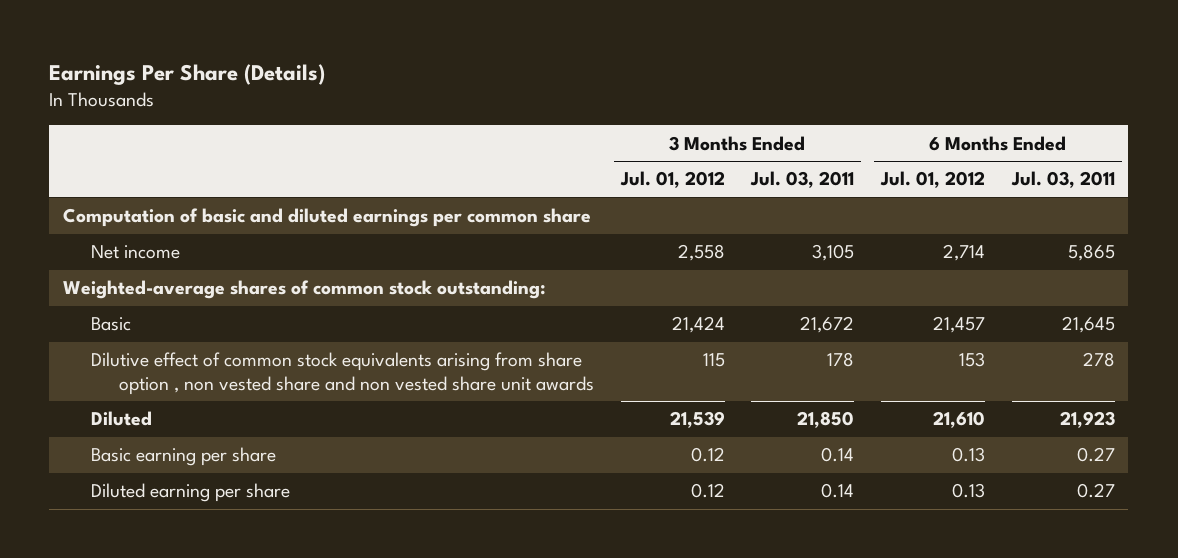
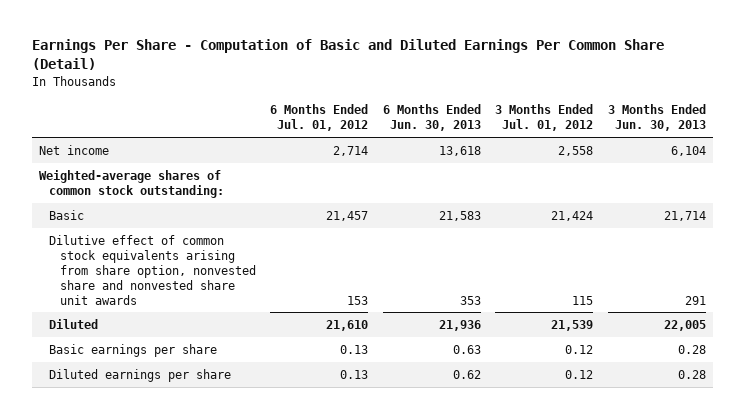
- Earnings Per Share (Details)
+ Earnings Per Share - Computation of Basic and Diluted Earnings Per Common Share (Detail)
- | 3 Months Ended Jul. 01, 2012 | 3 Months Ended Jul. 03, 2011 | 6 Months Ended Jul. 01, 2012 | 6 Months Ended Jul. 03, 2011
+ | 6 Months Ended Jul. 01, 2012 | 6 Months Ended Jun. 30, 2013 | 3 Months Ended Jul. 01, 2012 | 3 Months Ended Jun. 30, 2013
- Computation of basic and diluted earnings per common share
- Dilutive effect of common stock equivalents arising from share option , non vested share and non vested share unit awards | 115 | 178 | 153 | 278
+ Dilutive effect of common stock equivalents arising from share option, nonvested share and nonvested share unit awards | 153 | 353 | 115 | 291
- Basic earning per share | 0.12 | 0.14 | 0.13 | 0.27
- Diluted earning per share | 0.12 | 0.14 | 0.13 | 0.27
+ Basic earnings per share | 0.13 | 0.63 | 0.12 | 0.28
+ Diluted earnings per share | 0.13 | 0.62 | 0.12 | 0.28

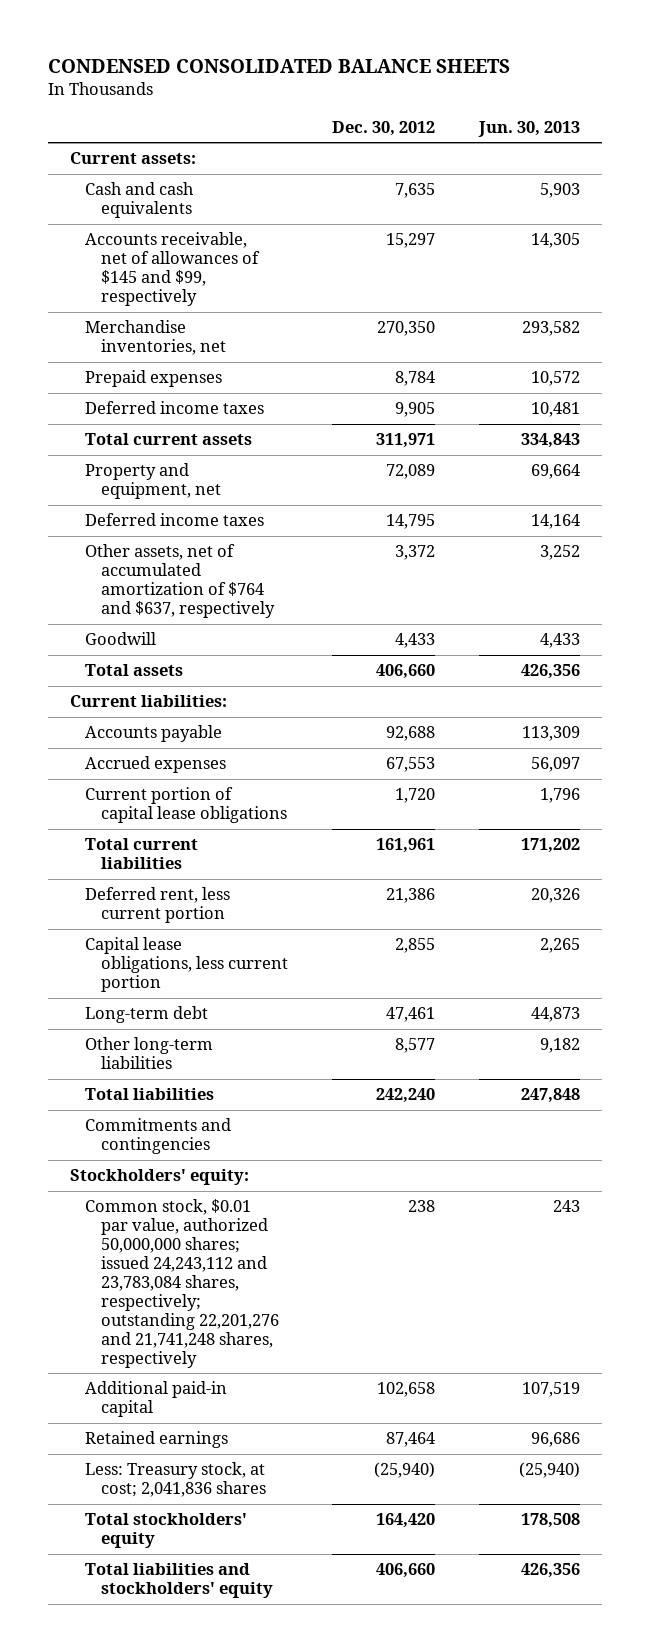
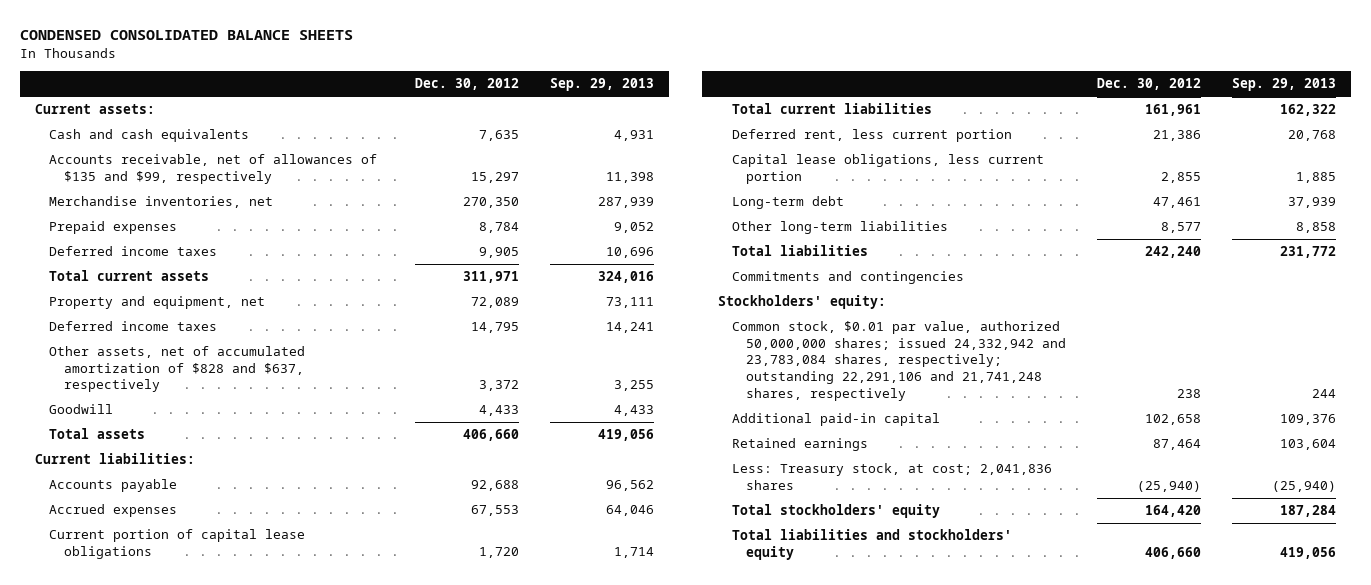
- | Dec. 30, 2012 | Jun. 30, 2013
+ | Dec. 30, 2012 | Sep. 29, 2013
- Accounts receivable, net of allowances of $145 and $99, respectively | 15,297 | 14,305
+ Accounts receivable, net of allowances of $135 and $99, respectively | 15,297 | 11,398
- Other assets, net of accumulated amortization of $764 and $637, respectively | 3,372 | 3,252
+ Other assets, net of accumulated amortization of $828 and $637, respectively | 3,372 | 3,255
- Common stock, $0.01 par value, authorized 50,000,000 shares; issued 24,243,112 and 23,783,084 shares, respectively; outstanding 22,201,276 and 21,741,248 shares, respectively | 238 | 243
+ Common stock, $0.01 par value, authorized 50,000,000 shares; issued 24,332,942 and 23,783,084 shares, respectively; outstanding 22,291,106 and 21,741,248 shares, respectively | 238 | 244

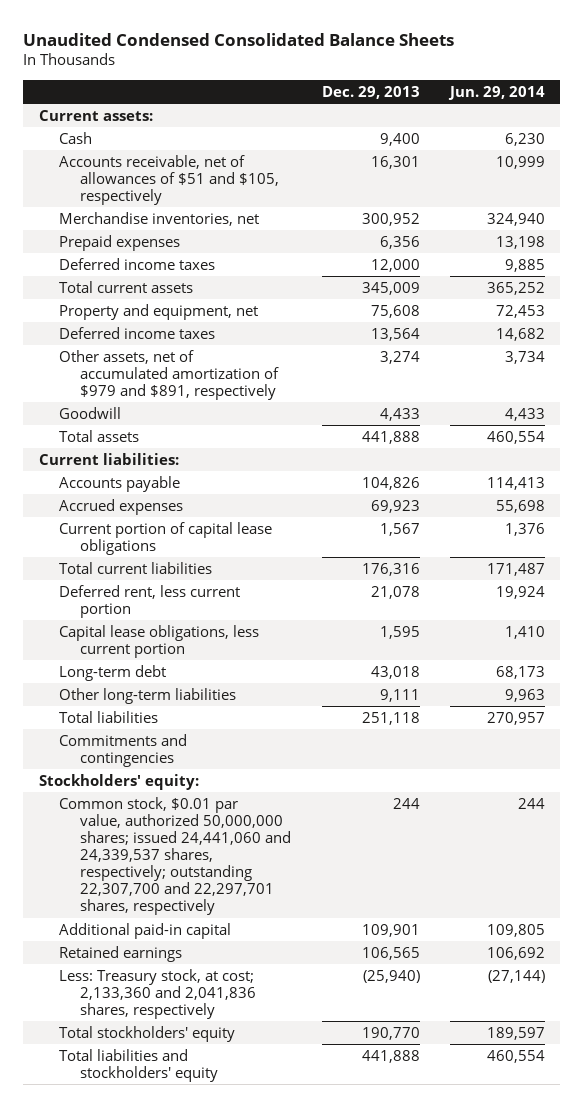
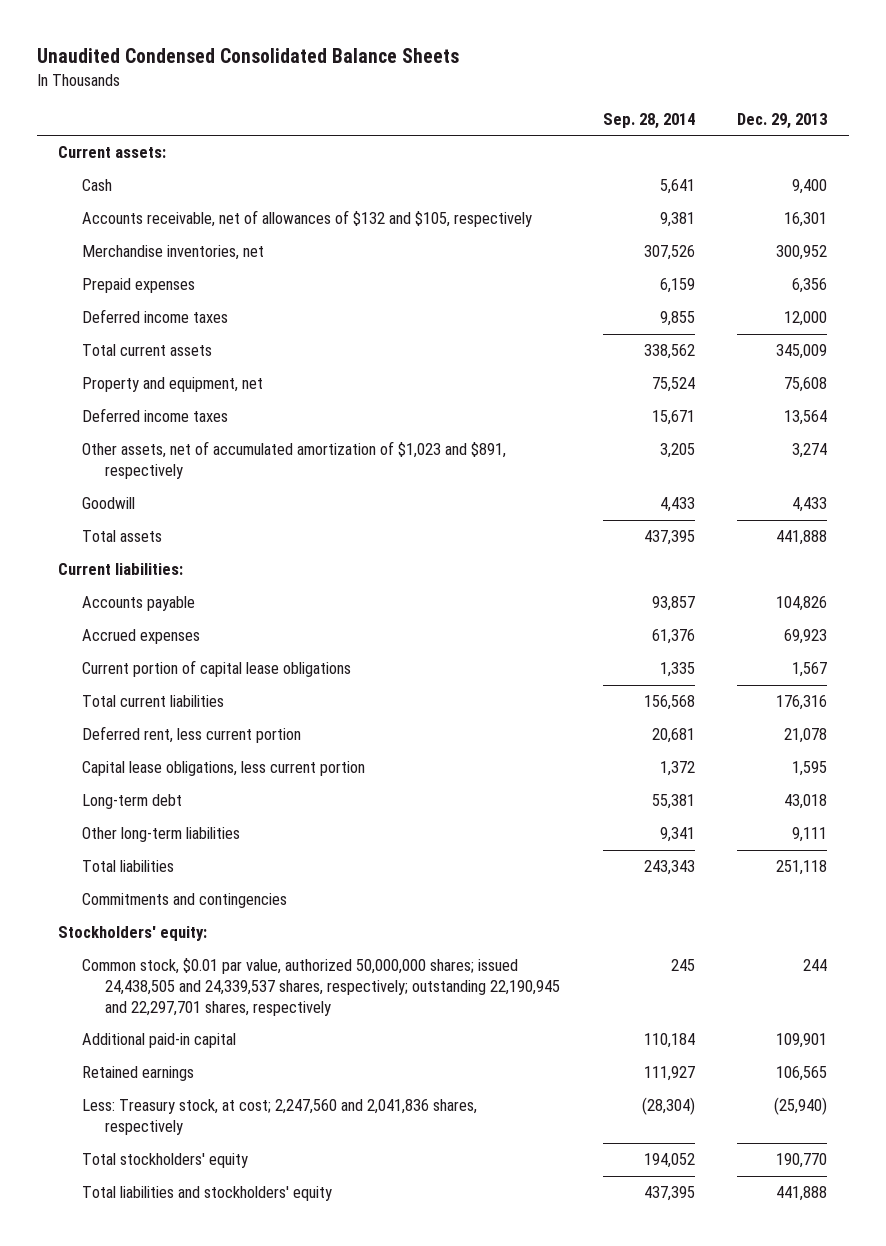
- | Dec. 29, 2013 | Jun. 29, 2014
+ | Sep. 28, 2014 | Dec. 29, 2013
- Accounts receivable, net of allowances of $51 and $105, respectively | 16,301 | 10,999
+ Accounts receivable, net of allowances of $132 and $105, respectively | 9,381 | 16,301
- Other assets, net of accumulated amortization of $979 and $891, respectively | 3,274 | 3,734
+ Other assets, net of accumulated amortization of $1,023 and $891, respectively | 3,205 | 3,274
- Common stock, $0.01 par value, authorized 50,000,000 shares; issued 24,441,060 and 24,339,537 shares, respectively; outstanding 22,307,700 and 22,297,701 shares, respectively | 244 | 244
+ Common stock, $0.01 par value, authorized 50,000,000 shares; issued 24,438,505 and 24,339,537 shares, respectively; outstanding 22,190,945 and 22,297,701 shares, respectively | 245 | 244
- Less: Treasury stock, at cost; 2,133,360 and 2,041,836 shares, respectively | (25,940) | (27,144)
+ Less: Treasury stock, at cost; 2,247,560 and 2,041,836 shares, respectively | (28,304) | (25,940)

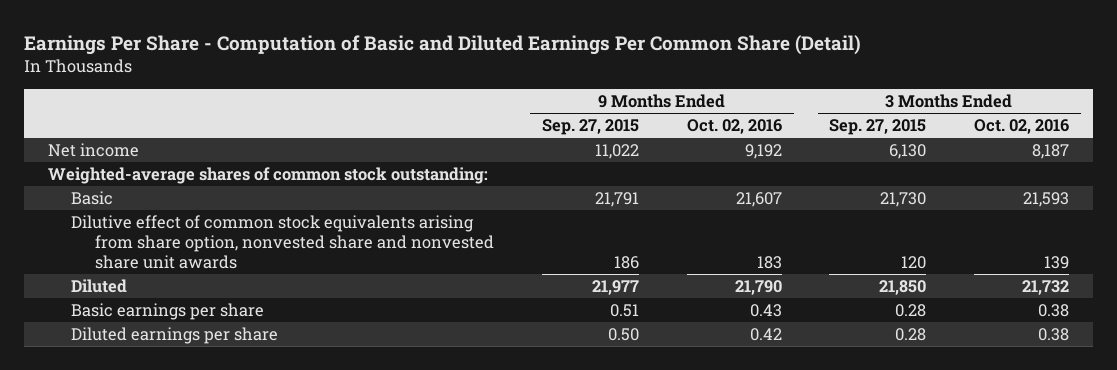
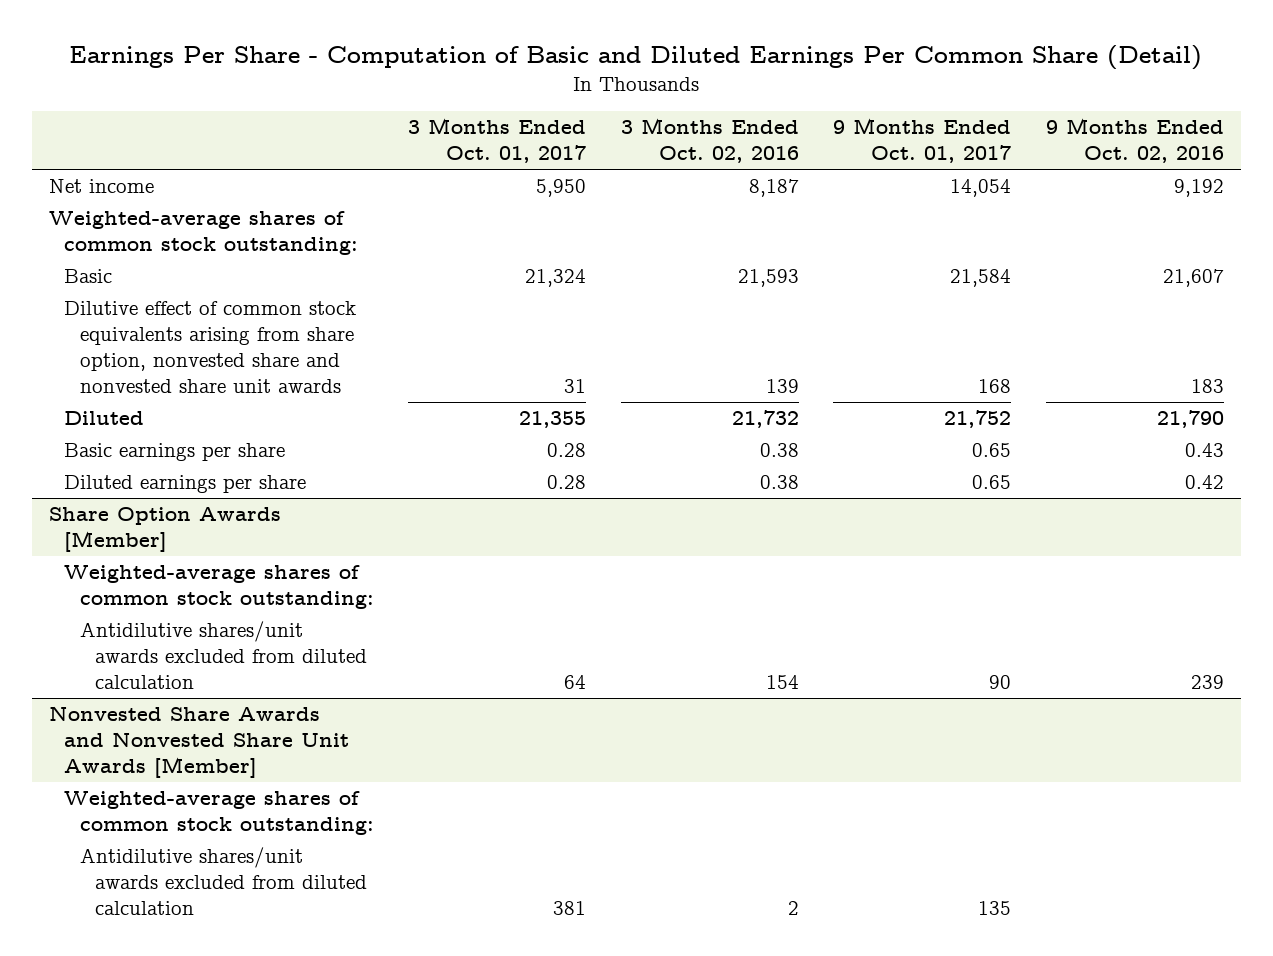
- | 9 Months Ended Sep. 27, 2015 | 9 Months Ended Oct. 02, 2016 | 3 Months Ended Sep. 27, 2015 | 3 Months Ended Oct. 02, 2016
+ | 3 Months Ended Oct. 01, 2017 | 3 Months Ended Oct. 02, 2016 | 9 Months Ended Oct. 01, 2017 | 9 Months Ended Oct. 02, 2016
+ Share Option Awards [Member]
+ Weighted-average shares of common stock outstanding:
+ Antidilutive shares/unit awards excluded from diluted calculation | 64 | 154 | 90 | 239
+ Nonvested Share Awards and Nonvested Share Unit Awards [Member]
+ Weighted-average shares of common stock outstanding:
+ Antidilutive shares/unit awards excluded from diluted calculation | 381 | 2 | 135 |

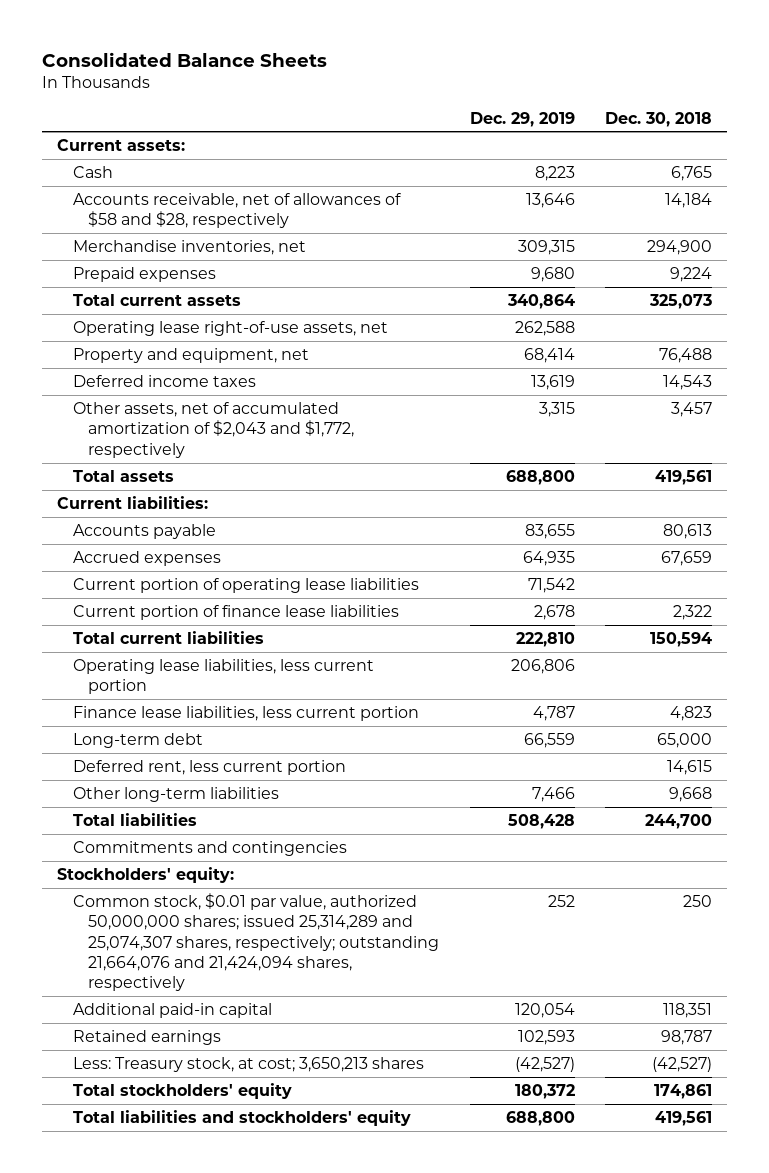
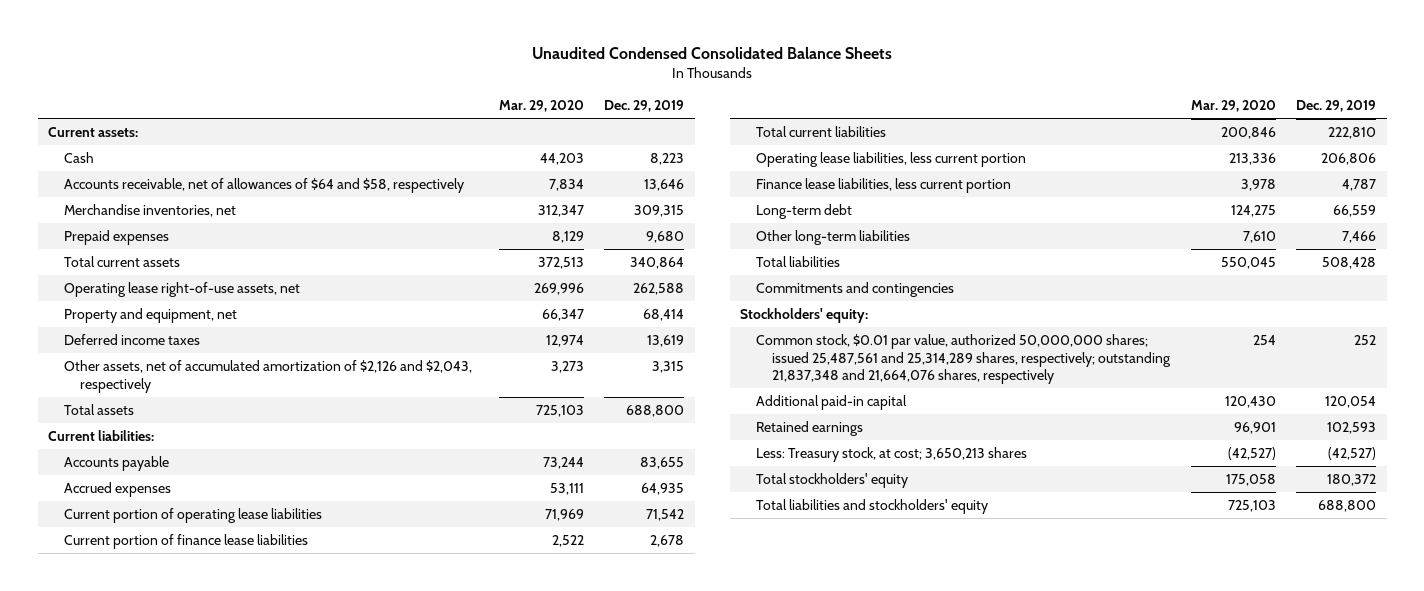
- Consolidated Balance Sheets
+ Unaudited Condensed Consolidated Balance Sheets
- | Dec. 29, 2019 | Dec. 30, 2018
+ | Mar. 29, 2020 | Dec. 29, 2019
- Accounts receivable, net of allowances of $58 and $28, respectively | 13,646 | 14,184
+ Accounts receivable, net of allowances of $64 and $58, respectively | 7,834 | 13,646
- Other assets, net of accumulated amortization of $2,043 and $1,772, respectively | 3,315 | 3,457
+ Other assets, net of accumulated amortization of $2,126 and $2,043, respectively | 3,273 | 3,315
- Deferred rent, less current portion | | 14,615
- Common stock, $0.01 par value, authorized 50,000,000 shares; issued 25,314,289 and 25,074,307 shares, respectively; outstanding 21,664,076 and 21,424,094 shares, respectively | 252 | 250
+ Common stock, $0.01 par value, authorized 50,000,000 shares; issued 25,487,561 and 25,314,289 shares, respectively; outstanding 21,837,348 and 21,664,076 shares, respectively | 254 | 252

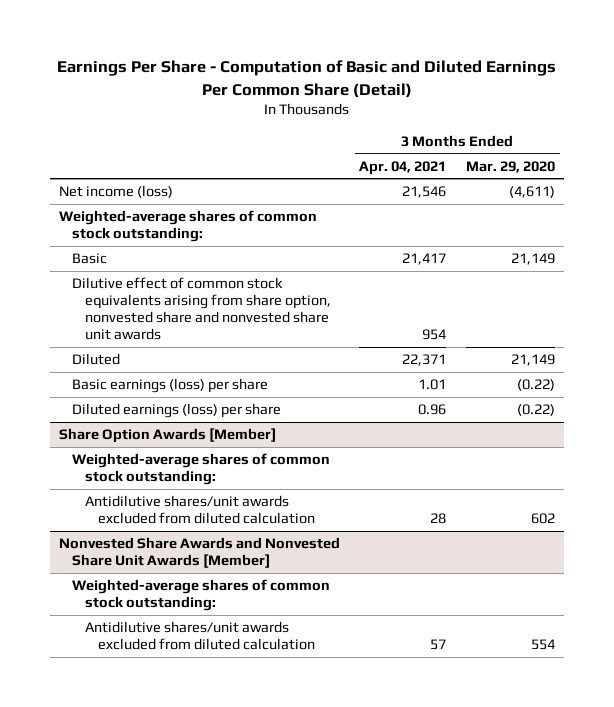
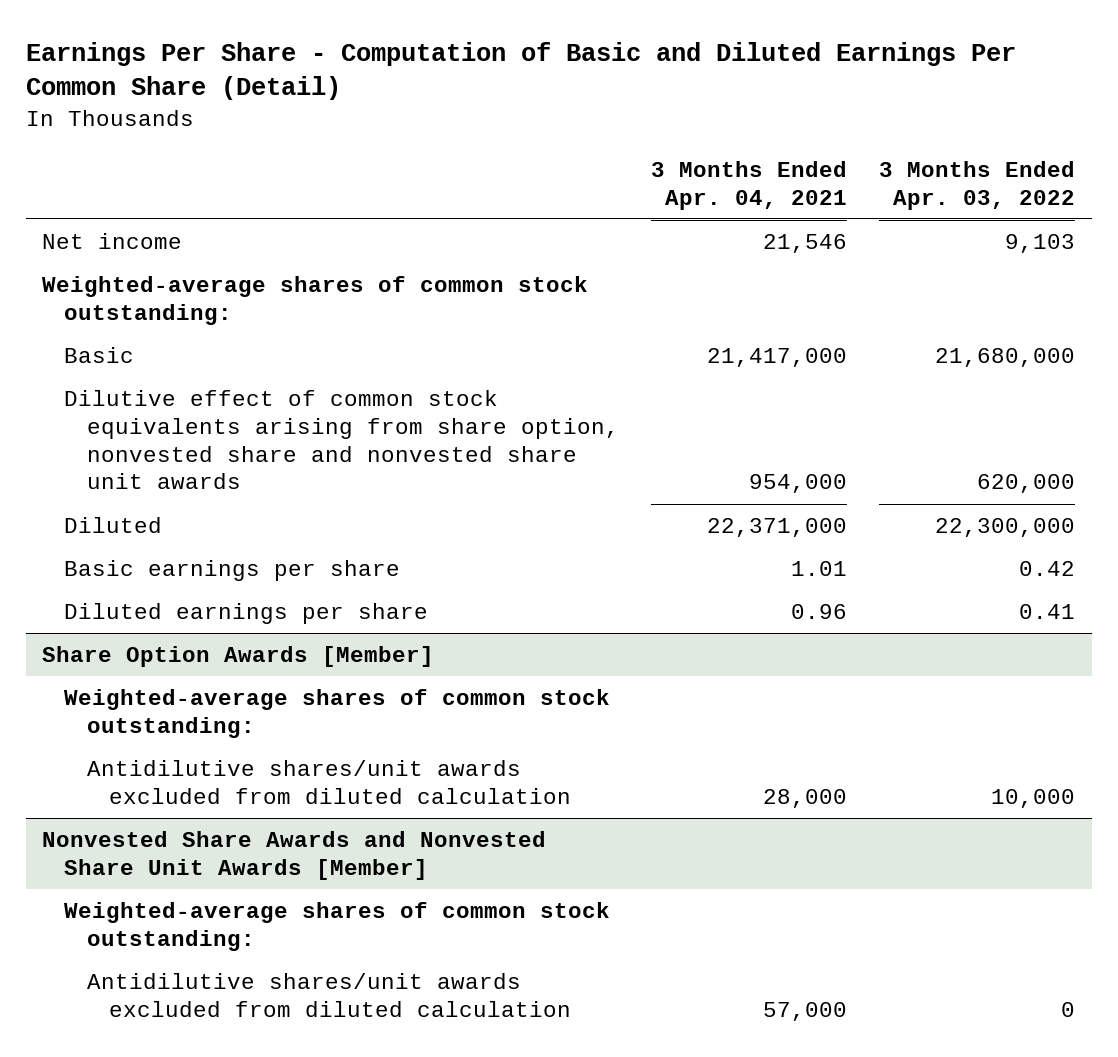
- | 3 Months Ended Apr. 04, 2021 | 3 Months Ended Mar. 29, 2020
+ | 3 Months Ended Apr. 04, 2021 | 3 Months Ended Apr. 03, 2022
- Net income (loss) | 21,546 | (4,611)
+ Net income | 21,546 | 9,103
- Basic | 21,417 | 21,149
- Dilutive effect of common stock equivalents arising from share option, nonvested share and nonvested share unit awards | 954 |
- Diluted | 22,371 | 21,149
- Basic earnings (loss) per share | 1.01 | (0.22)
- Diluted earnings (loss) per share | 0.96 | (0.22)
+ Basic | 21,417,000 | 21,680,000
+ Dilutive effect of common stock equivalents arising from share option, nonvested share and nonvested share unit awards | 954,000 | 620,000
+ Diluted | 22,371,000 | 22,300,000
+ Basic earnings per share | 1.01 | 0.42
+ Diluted earnings per share | 0.96 | 0.41
@ Share Option Awards [Member]
- Antidilutive shares/unit awards excluded from diluted calculation | 28 | 602
+ Antidilutive shares/unit awards excluded from diluted calculation | 28,000 | 10,000
@ Nonvested Share Awards and Nonvested Share Unit Awards [Member]
- Antidilutive shares/unit awards excluded from diluted calculation | 57 | 554
+ Antidilutive shares/unit awards excluded from diluted calculation | 57,000 | 0

